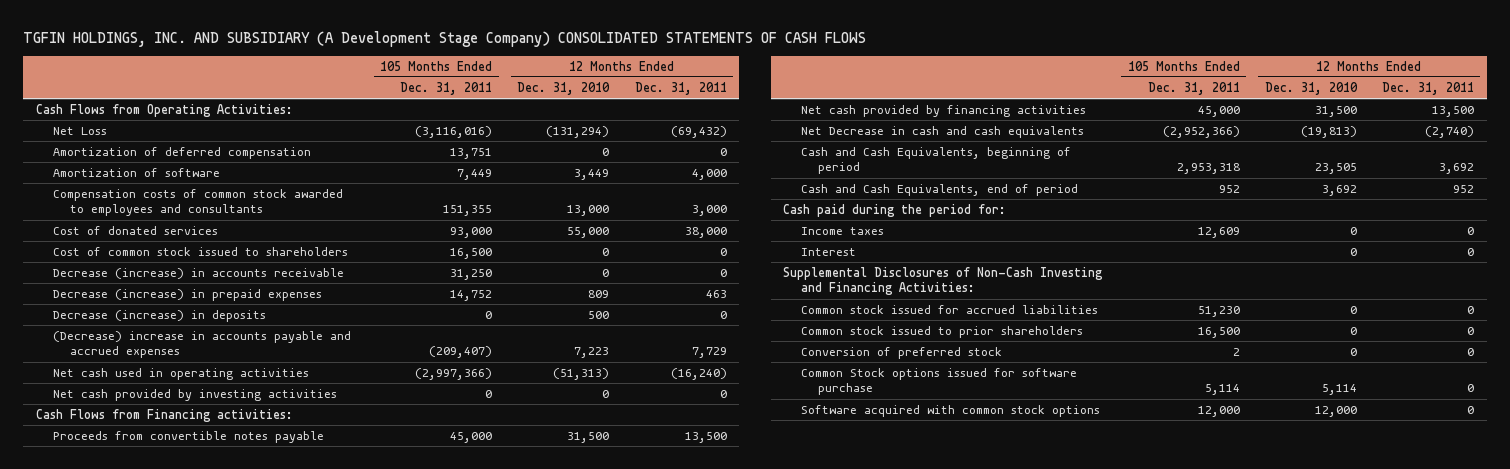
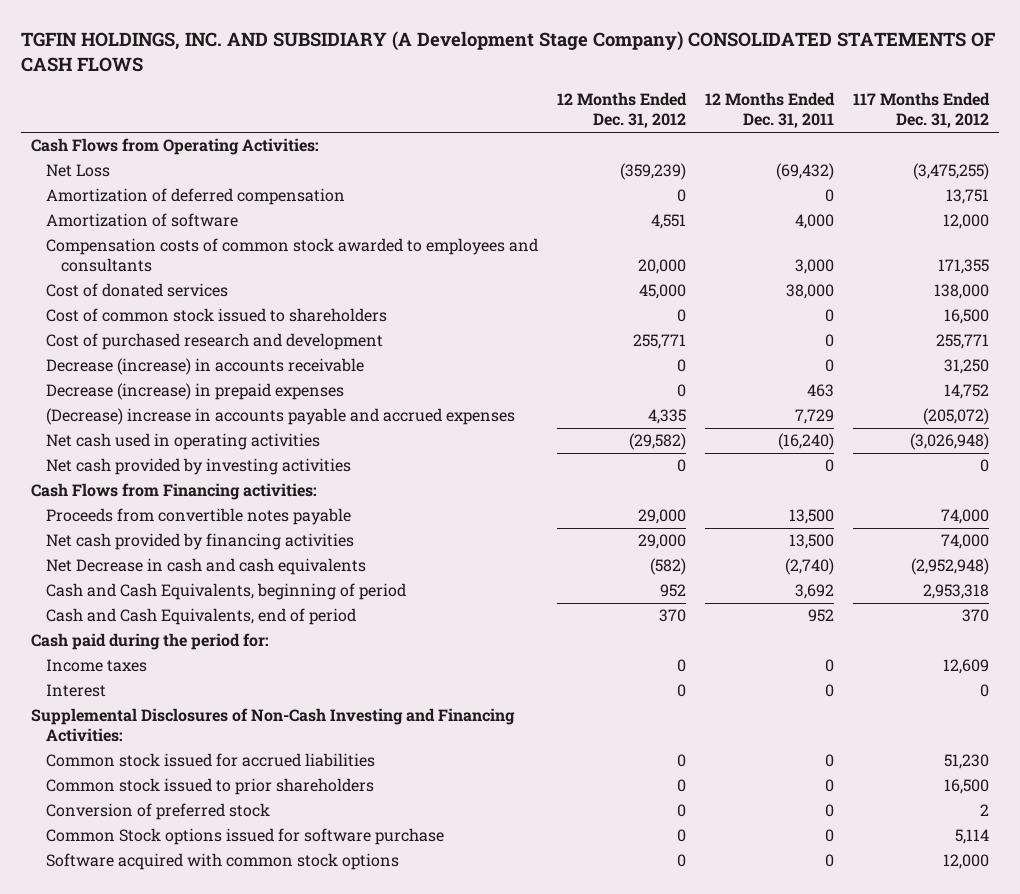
- | 105 Months Ended Dec. 31, 2011 | 12 Months Ended Dec. 31, 2010 | 12 Months Ended Dec. 31, 2011
+ | 12 Months Ended Dec. 31, 2012 | 12 Months Ended Dec. 31, 2011 | 117 Months Ended Dec. 31, 2012
+ Cost of purchased research and development | 255,771 | 0 | 255,771
- Decrease (increase) in deposits | 0 | 500 | 0

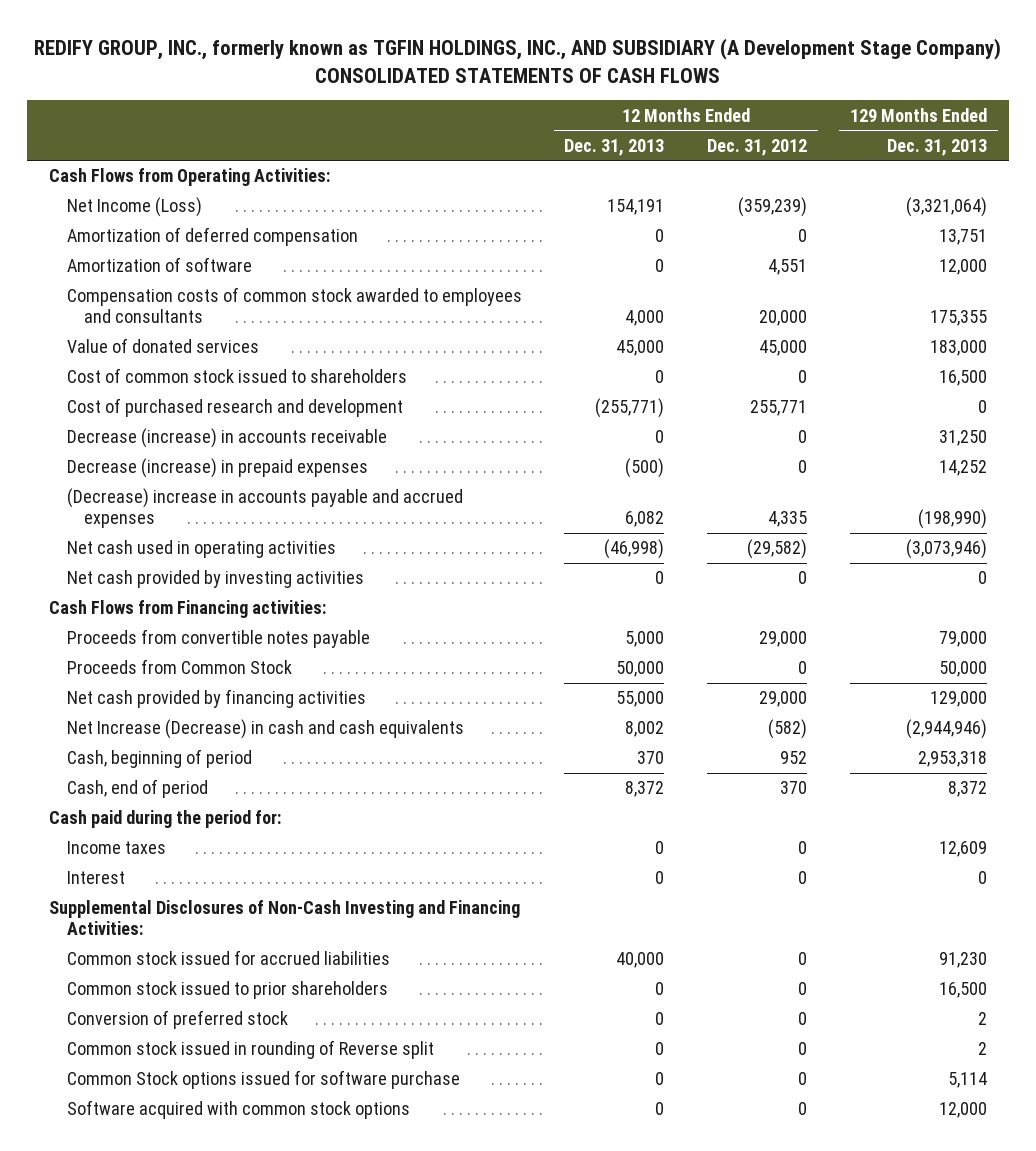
- TGFIN HOLDINGS, INC. AND SUBSIDIARY (A Development Stage Company) CONSOLIDATED STATEMENTS OF CASH FLOWS
+ REDIFY GROUP, INC., formerly known as TGFIN HOLDINGS, INC., AND SUBSIDIARY (A Development Stage Company) CONSOLIDATED STATEMENTS OF CASH FLOWS
- | 12 Months Ended Dec. 31, 2012 | 12 Months Ended Dec. 31, 2011 | 117 Months Ended Dec. 31, 2012
+ | 12 Months Ended Dec. 31, 2013 | 12 Months Ended Dec. 31, 2012 | 129 Months Ended Dec. 31, 2013
- Net Loss | (359,239) | (69,432) | (3,475,255)
+ Net Income (Loss) | 154,191 | (359,239) | (3,321,064)
- Cost of donated services | 45,000 | 38,000 | 138,000
+ Value of donated services | 45,000 | 45,000 | 183,000
+ Proceeds from Common Stock | 50,000 | 0 | 50,000
- Net Decrease in cash and cash equivalents | (582) | (2,740) | (2,952,948)
- Cash and Cash Equivalents, beginning of period | 952 | 3,692 | 2,953,318
- Cash and Cash Equivalents, end of period | 370 | 952 | 370
+ Net Increase (Decrease) in cash and cash equivalents | 8,002 | (582) | (2,944,946)
+ Cash, beginning of period | 370 | 952 | 2,953,318
+ Cash, end of period | 8,372 | 370 | 8,372
+ Common stock issued in rounding of Reverse split | 0 | 0 | 2

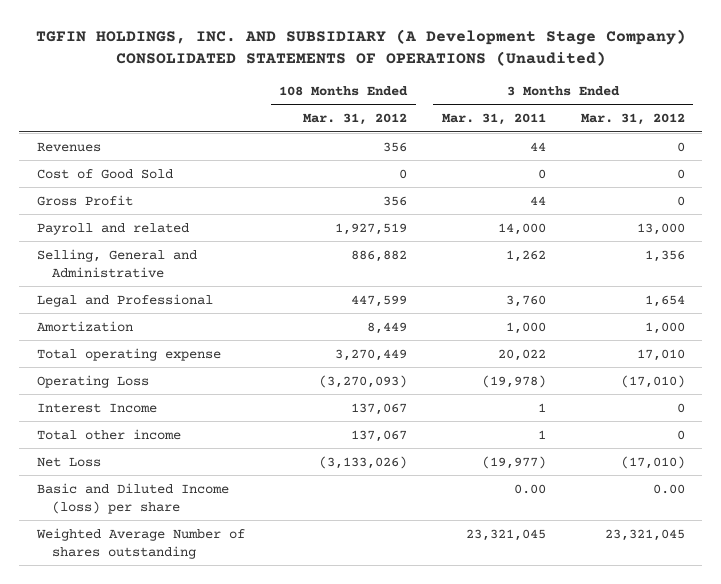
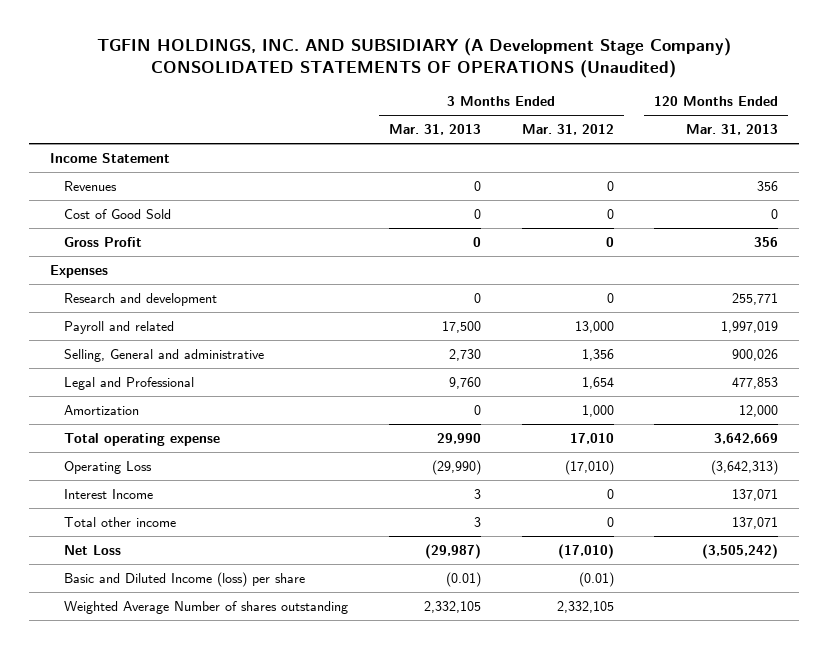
- | 108 Months Ended Mar. 31, 2012 | 3 Months Ended Mar. 31, 2011 | 3 Months Ended Mar. 31, 2012
+ | 3 Months Ended Mar. 31, 2013 | 3 Months Ended Mar. 31, 2012 | 120 Months Ended Mar. 31, 2013
+ Income Statement
+ Expenses
+ Research and development | 0 | 0 | 255,771
- Selling, General and Administrative | 886,882 | 1,262 | 1,356
+ Selling, General and administrative | 2,730 | 1,356 | 900,026
- Basic and Diluted Income (loss) per share | | 0.00 | 0.00
- Weighted Average Number of shares outstanding | | 23,321,045 | 23,321,045
+ Basic and Diluted Income (loss) per share | (0.01) | (0.01) |
+ Weighted Average Number of shares outstanding | 2,332,105 | 2,332,105 |

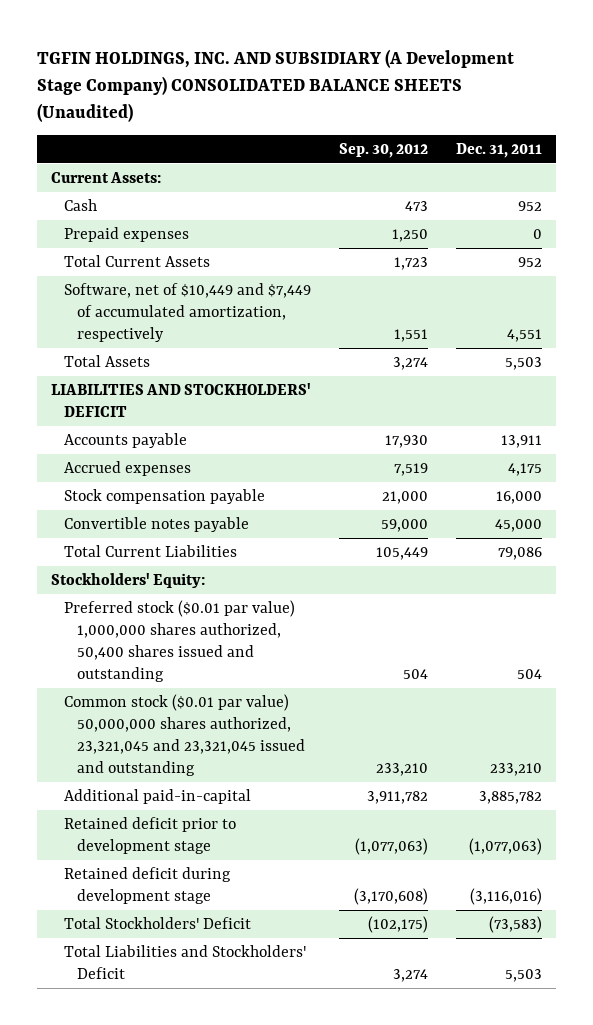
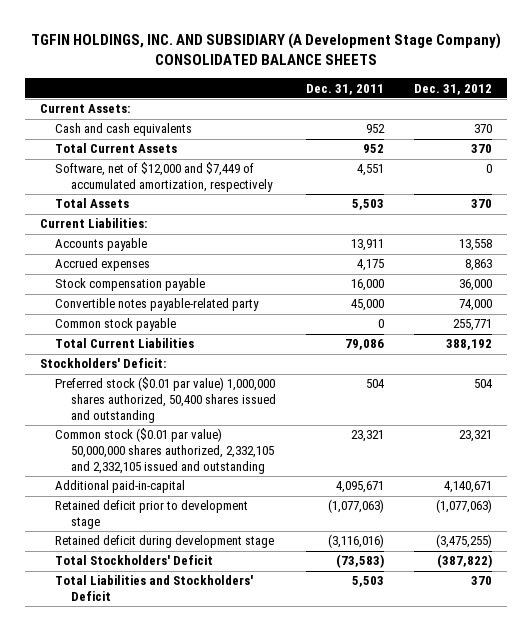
- TGFIN HOLDINGS, INC. AND SUBSIDIARY (A Development Stage Company) CONSOLIDATED BALANCE SHEETS (Unaudited)
+ TGFIN HOLDINGS, INC. AND SUBSIDIARY (A Development Stage Company) CONSOLIDATED BALANCE SHEETS
- | Sep. 30, 2012 | Dec. 31, 2011
+ | Dec. 31, 2011 | Dec. 31, 2012
- Cash | 473 | 952
- Prepaid expenses | 1,250 | 0
+ Cash and cash equivalents | 952 | 370
- Software, net of $10,449 and $7,449 of accumulated amortization, respectively | 1,551 | 4,551
+ Software, net of $12,000 and $7,449 of accumulated amortization, respectively | 4,551 | 0
- LIABILITIES AND STOCKHOLDERS' DEFICIT
+ Current Liabilities:
- Convertible notes payable | 59,000 | 45,000
+ Convertible notes payable-related party | 45,000 | 74,000
+ Common stock payable | 0 | 255,771
- Stockholders' Equity:
+ Stockholders' Deficit:
- Common stock ($0.01 par value) 50,000,000 shares authorized, 23,321,045 and 23,321,045 issued and outstanding | 233,210 | 233,210
- Additional paid-in-capital | 3,911,782 | 3,885,782
+ Common stock ($0.01 par value) 50,000,000 shares authorized, 2,332,105 and 2,332,105 issued and outstanding | 23,321 | 23,321
+ Additional paid-in-capital | 4,095,671 | 4,140,671

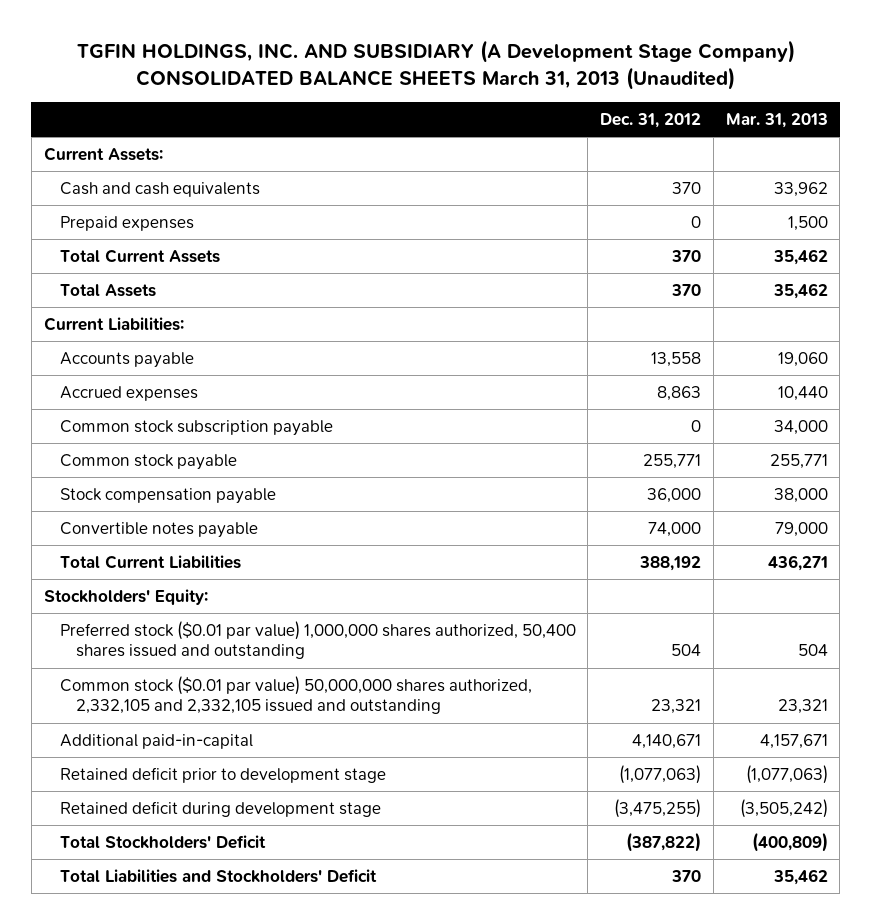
- TGFIN HOLDINGS, INC. AND SUBSIDIARY (A Development Stage Company) CONSOLIDATED BALANCE SHEETS
+ TGFIN HOLDINGS, INC. AND SUBSIDIARY (A Development Stage Company) CONSOLIDATED BALANCE SHEETS March 31, 2013 (Unaudited)
- | Dec. 31, 2011 | Dec. 31, 2012
+ | Dec. 31, 2012 | Mar. 31, 2013
+ Prepaid expenses | 0 | 1,500
- Software, net of $12,000 and $7,449 of accumulated amortization, respectively | 4,551 | 0
- Convertible notes payable-related party | 45,000 | 74,000
+ Common stock subscription payable | 0 | 34,000
moved down: Stock compensation payable | 36,000 | 38,000
+ Convertible notes payable | 74,000 | 79,000
- Stockholders' Deficit:
+ Stockholders' Equity:

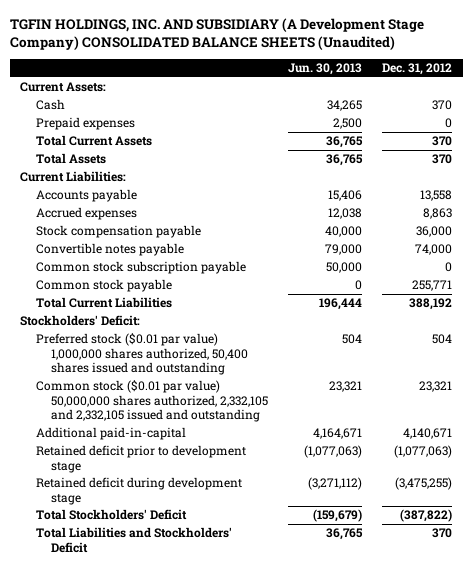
- TGFIN HOLDINGS, INC. AND SUBSIDIARY (A Development Stage Company) CONSOLIDATED BALANCE SHEETS March 31, 2013 (Unaudited)
+ TGFIN HOLDINGS, INC. AND SUBSIDIARY (A Development Stage Company) CONSOLIDATED BALANCE SHEETS (Unaudited)
- | Dec. 31, 2012 | Mar. 31, 2013
+ | Jun. 30, 2013 | Dec. 31, 2012
- Cash and cash equivalents | 370 | 33,962
+ Cash | 34,265 | 370
moved down: Common stock subscription payable | 50,000 | 0
moved down: Common stock payable | 0 | 255,771
- Stockholders' Equity:
+ Stockholders' Deficit:

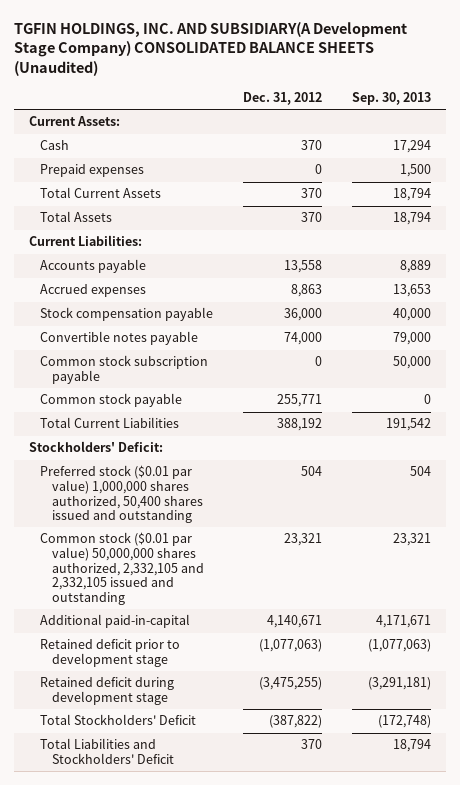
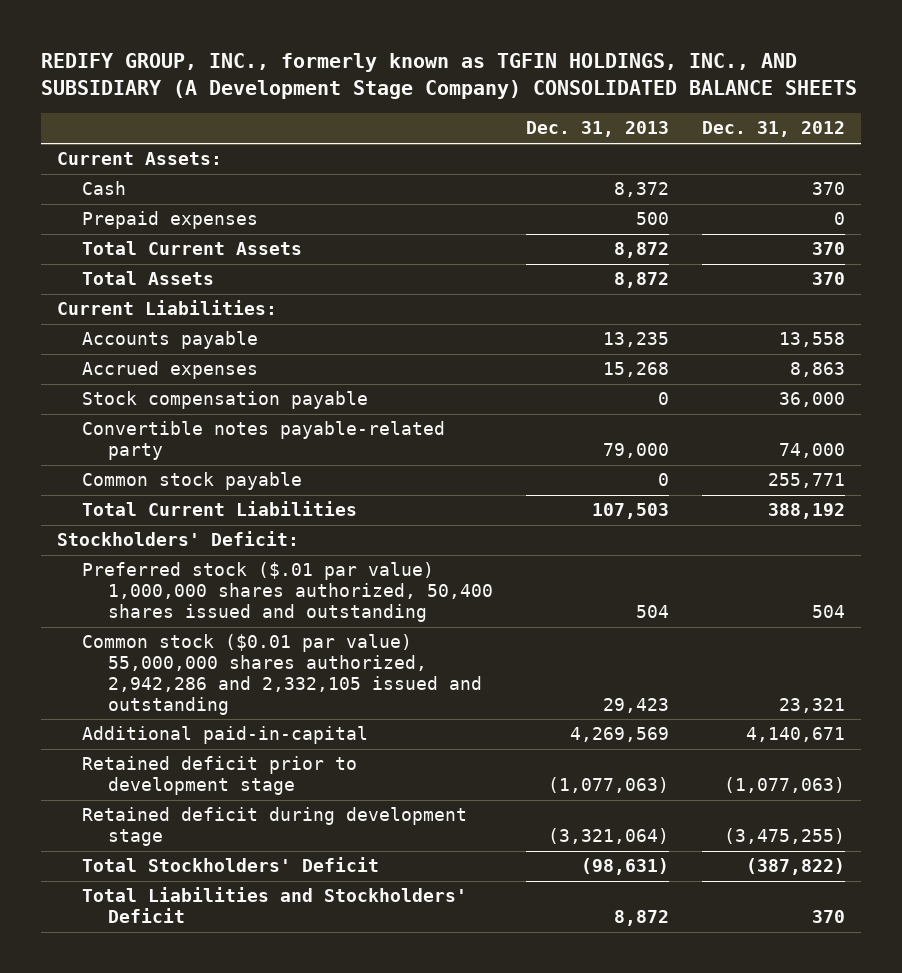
- TGFIN HOLDINGS, INC. AND SUBSIDIARY(A Development Stage Company) CONSOLIDATED BALANCE SHEETS (Unaudited)
+ REDIFY GROUP, INC., formerly known as TGFIN HOLDINGS, INC., AND SUBSIDIARY (A Development Stage Company) CONSOLIDATED BALANCE SHEETS
- | Dec. 31, 2012 | Sep. 30, 2013
+ | Dec. 31, 2013 | Dec. 31, 2012
- Convertible notes payable | 74,000 | 79,000
- Common stock subscription payable | 0 | 50,000
+ Convertible notes payable-related party | 79,000 | 74,000
- Preferred stock ($0.01 par value) 1,000,000 shares authorized, 50,400 shares issued and outstanding | 504 | 504
- Common stock ($0.01 par value) 50,000,000 shares authorized, 2,332,105 and 2,332,105 issued and outstanding | 23,321 | 23,321
+ Preferred stock ($.01 par value) 1,000,000 shares authorized, 50,400 shares issued and outstanding | 504 | 504
+ Common stock ($0.01 par value) 55,000,000 shares authorized, 2,942,286 and 2,332,105 issued and outstanding | 29,423 | 23,321

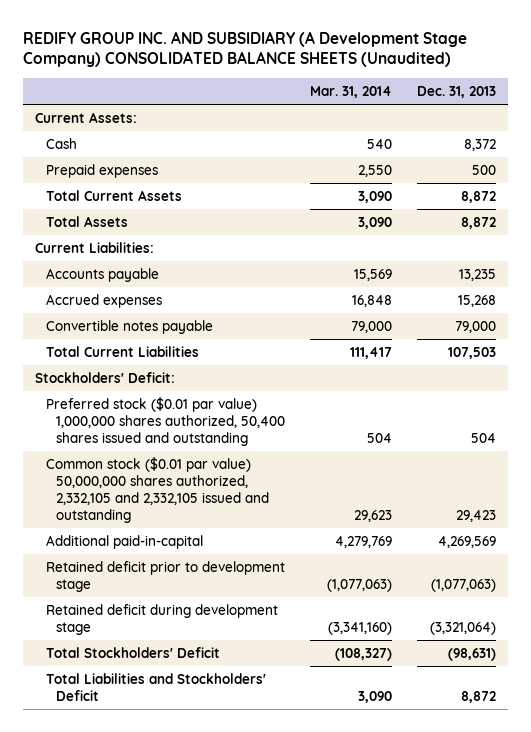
- REDIFY GROUP, INC., formerly known as TGFIN HOLDINGS, INC., AND SUBSIDIARY (A Development Stage Company) CONSOLIDATED BALANCE SHEETS
+ REDIFY GROUP INC. AND SUBSIDIARY (A Development Stage Company) CONSOLIDATED BALANCE SHEETS (Unaudited)
- | Dec. 31, 2013 | Dec. 31, 2012
+ | Mar. 31, 2014 | Dec. 31, 2013
- Stock compensation payable | 0 | 36,000
- Convertible notes payable-related party | 79,000 | 74,000
- Common stock payable | 0 | 255,771
+ Convertible notes payable | 79,000 | 79,000
- Preferred stock ($.01 par value) 1,000,000 shares authorized, 50,400 shares issued and outstanding | 504 | 504
- Common stock ($0.01 par value) 55,000,000 shares authorized, 2,942,286 and 2,332,105 issued and outstanding | 29,423 | 23,321
+ Preferred stock ($0.01 par value) 1,000,000 shares authorized, 50,400 shares issued and outstanding | 504 | 504
+ Common stock ($0.01 par value) 50,000,000 shares authorized, 2,332,105 and 2,332,105 issued and outstanding | 29,623 | 29,423

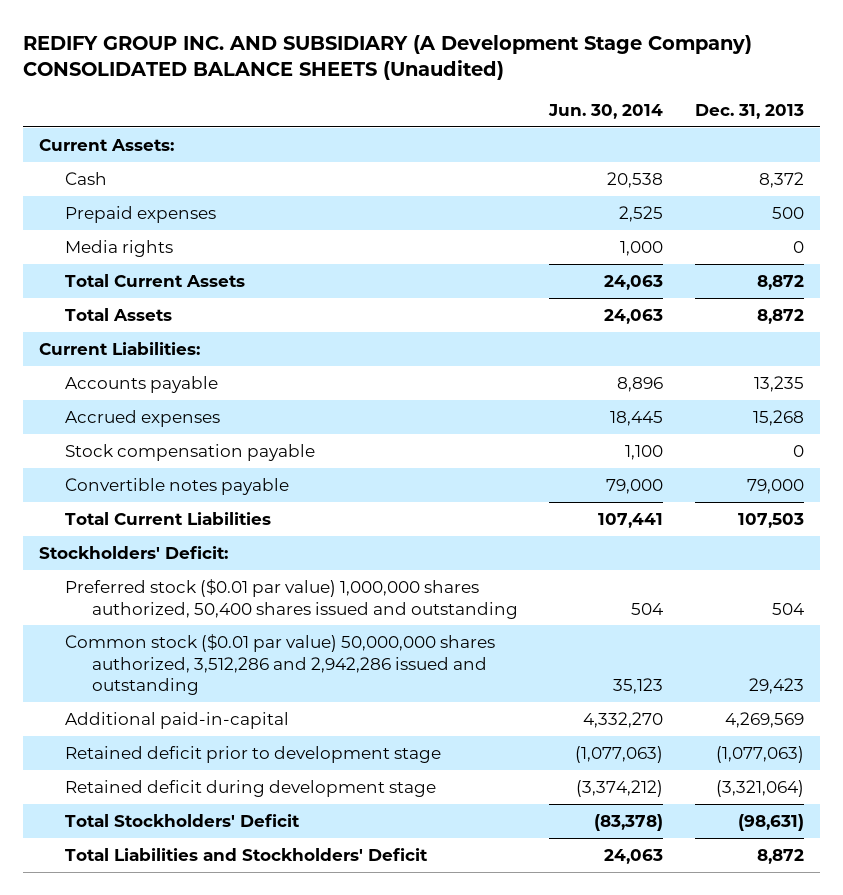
- | Mar. 31, 2014 | Dec. 31, 2013
+ | Jun. 30, 2014 | Dec. 31, 2013
+ Media rights | 1,000 | 0
+ Stock compensation payable | 1,100 | 0
- Common stock ($0.01 par value) 50,000,000 shares authorized, 2,332,105 and 2,332,105 issued and outstanding | 29,623 | 29,423
+ Common stock ($0.01 par value) 50,000,000 shares authorized, 3,512,286 and 2,942,286 issued and outstanding | 35,123 | 29,423

